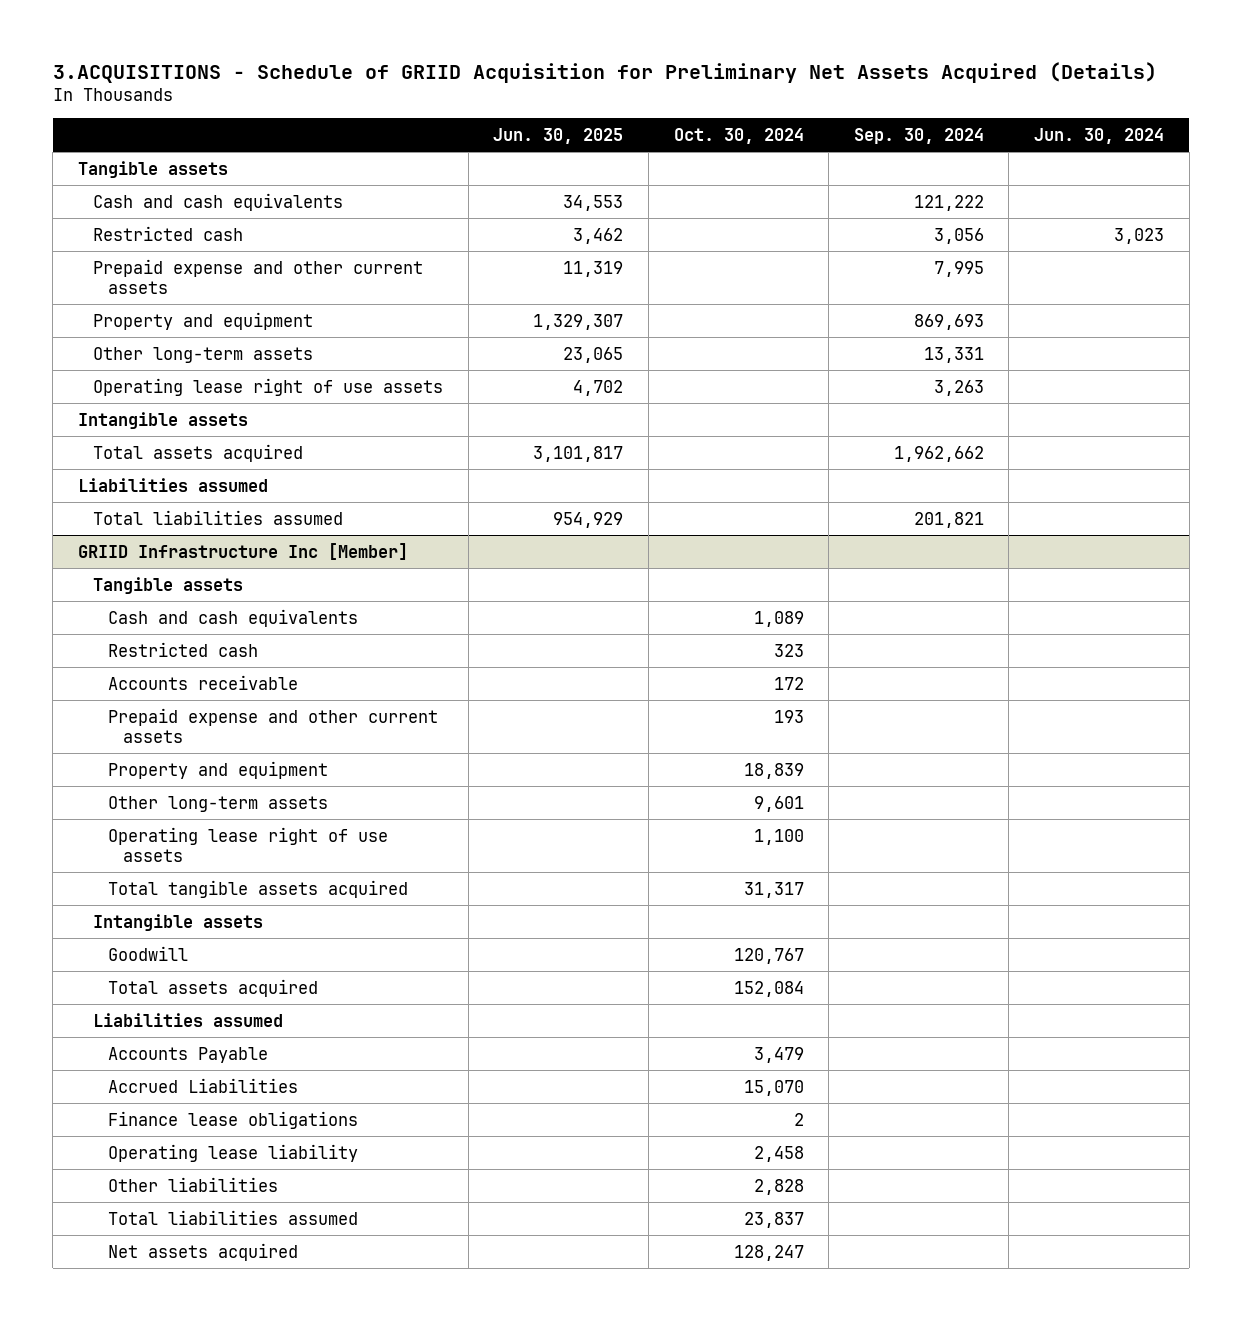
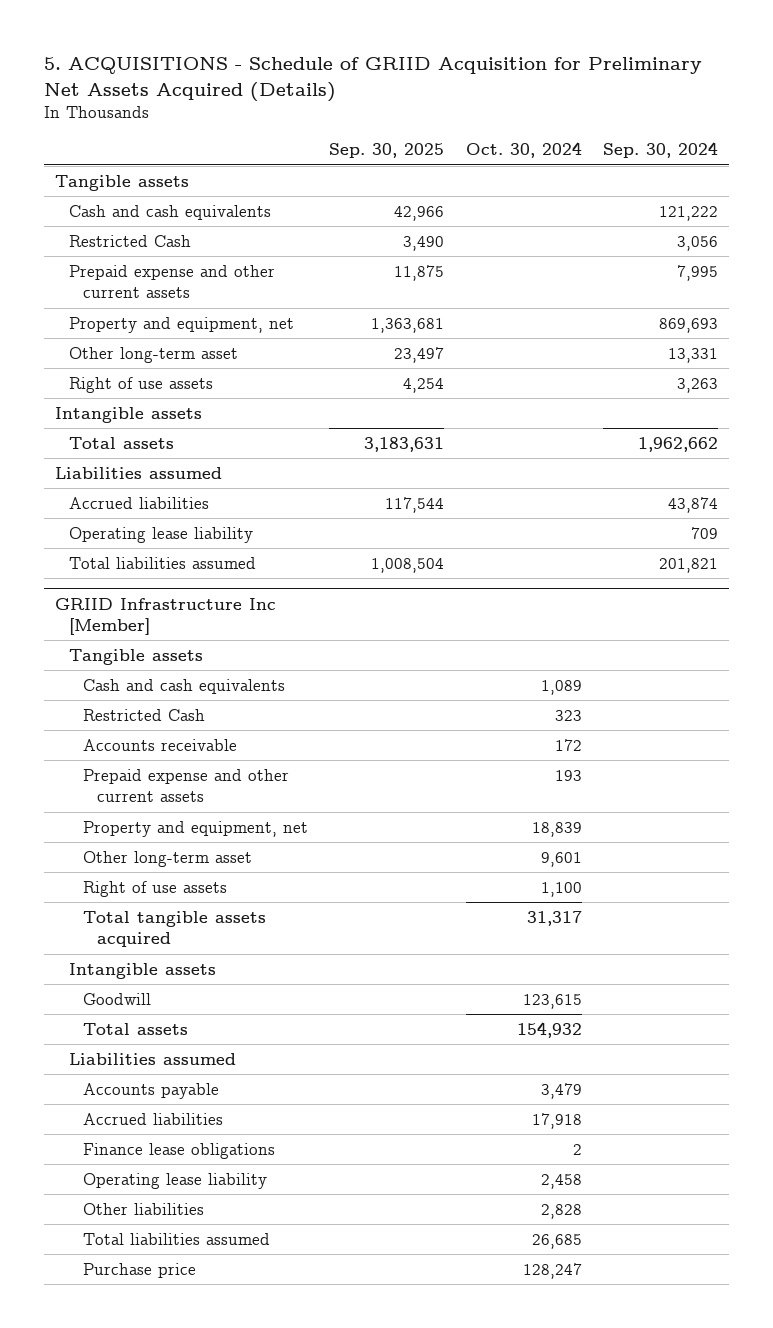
- 3.ACQUISITIONS - Schedule of GRIID Acquisition for Preliminary Net Assets Acquired (Details)
+ 5. ACQUISITIONS - Schedule of GRIID Acquisition for Preliminary Net Assets Acquired (Details)
- | Jun. 30, 2025 | Oct. 30, 2024 | Sep. 30, 2024 | Jun. 30, 2024
+ | Sep. 30, 2025 | Oct. 30, 2024 | Sep. 30, 2024
- Restricted cash | 3,462 | | 3,056 | 3,023
+ Restricted Cash | 3,490 | | 3,056
- Property and equipment | 1,329,307 | | 869,693 |
- Other long-term assets | 23,065 | | 13,331 |
- Operating lease right of use assets | 4,702 | | 3,263 |
+ Property and equipment, net | 1,363,681 | | 869,693
+ Other long-term asset | 23,497 | | 13,331
+ Right of use assets | 4,254 | | 3,263
- Total assets acquired | 3,101,817 | | 1,962,662 |
+ Total assets | 3,183,631 | | 1,962,662
+ Accrued liabilities | 117,544 | | 43,874
+ Operating lease liability | | | 709
@ GRIID Infrastructure Inc [Member]
- Restricted cash | | 323 | |
+ Restricted Cash | | 323 |
- Property and equipment | | 18,839 | |
- Other long-term assets | | 9,601 | |
- Operating lease right of use assets | | 1,100 | |
+ Property and equipment, net | | 18,839 |
+ Other long-term asset | | 9,601 |
+ Right of use assets | | 1,100 |
- Goodwill | | 120,767 | |
- Total assets acquired | | 152,084 | |
+ Goodwill | | 123,615 |
+ Total assets | | 154,932 |
- Accounts Payable | | 3,479 | |
- Accrued Liabilities | | 15,070 | |
+ Accounts payable | | 3,479 |
+ Accrued liabilities | | 17,918 |
- Total liabilities assumed | | 23,837 | |
- Net assets acquired | | 128,247 | |
+ Total liabilities assumed | | 26,685 |
+ Purchase price | | 128,247 |

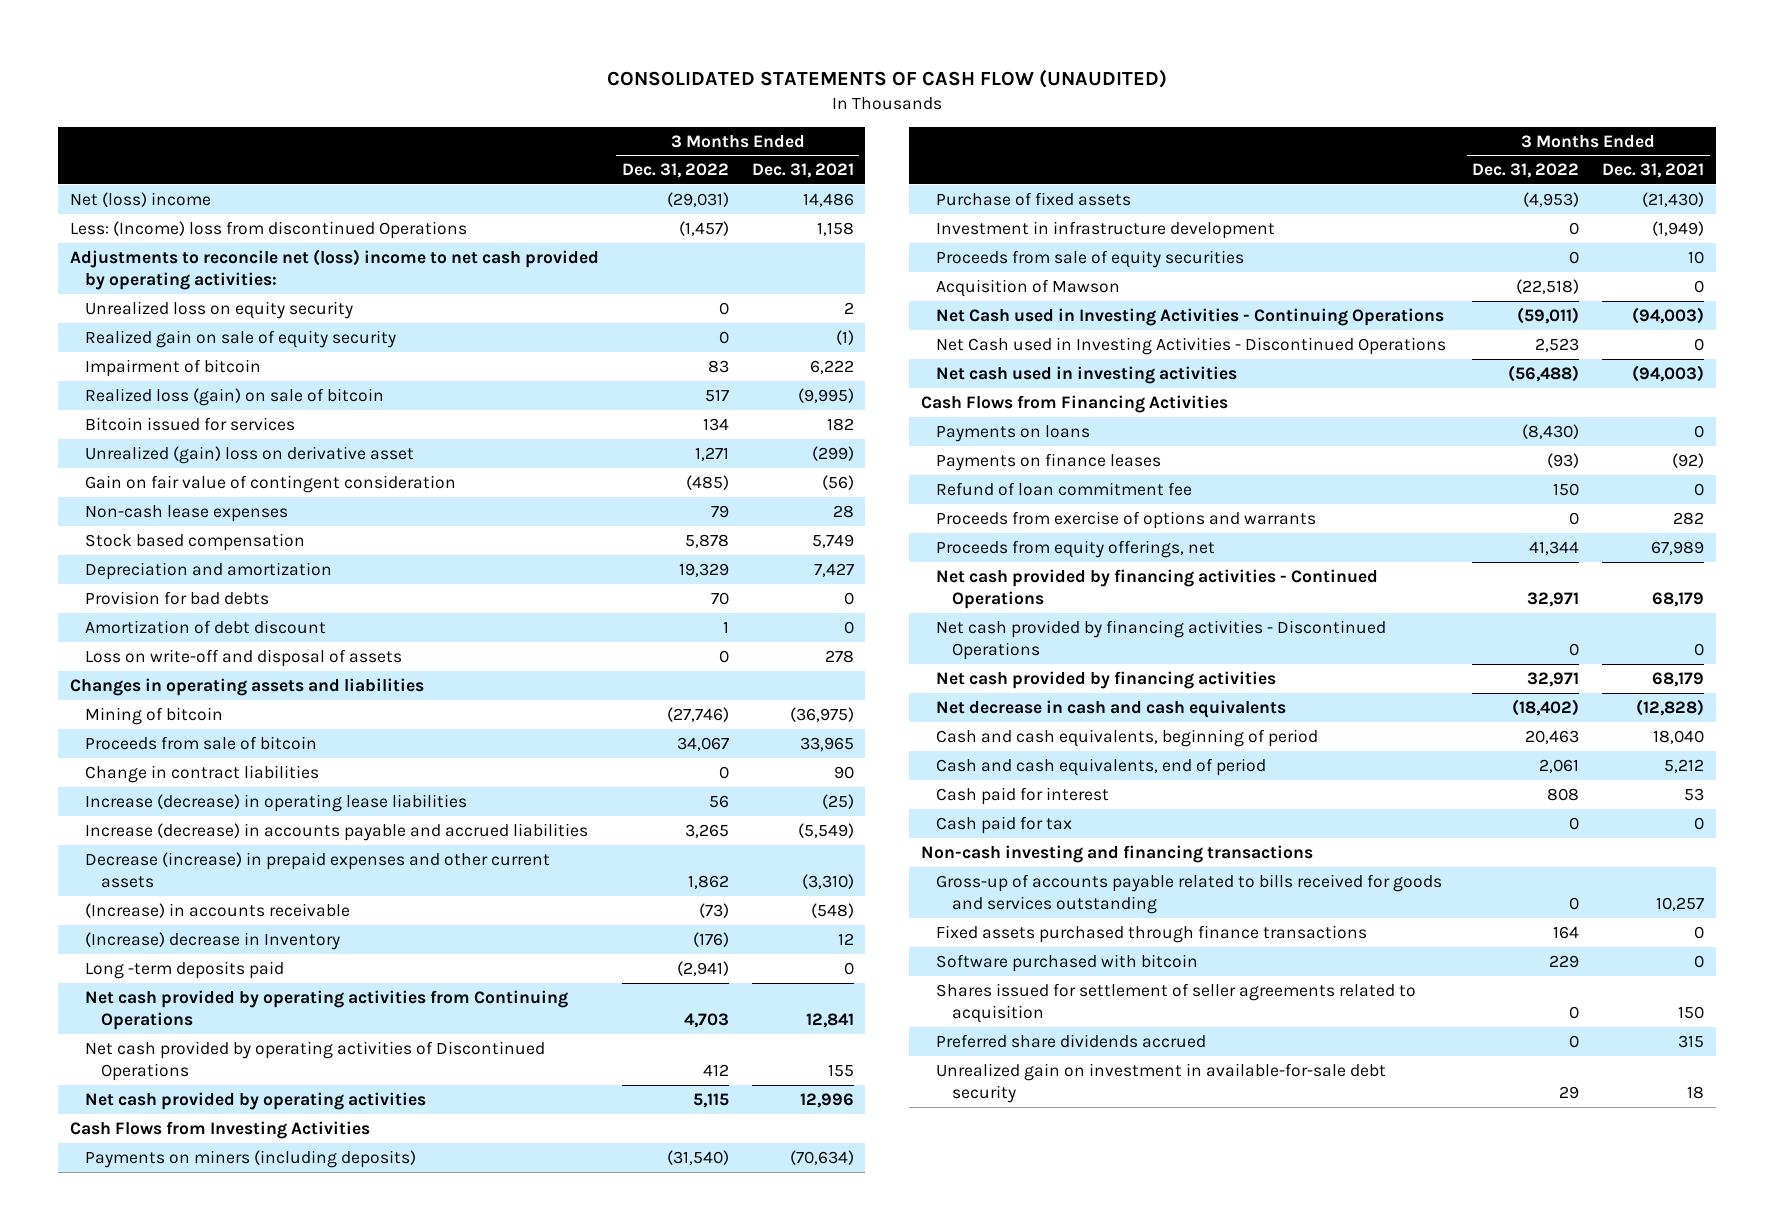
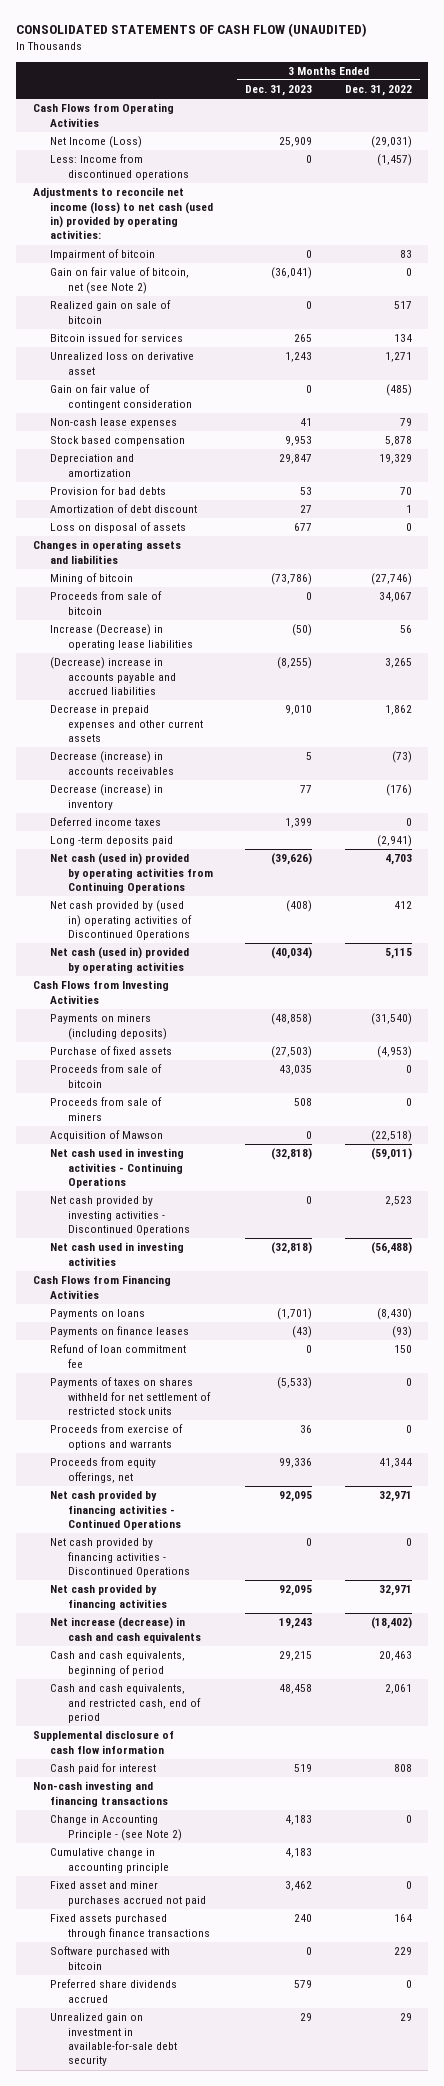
- | 3 Months Ended Dec. 31, 2022 | 3 Months Ended Dec. 31, 2021
+ | 3 Months Ended Dec. 31, 2023 | 3 Months Ended Dec. 31, 2022
- Net (loss) income | (29,031) | 14,486
- Less: (Income) loss from discontinued Operations | (1,457) | 1,158
- Adjustments to reconcile net (loss) income to net cash provided by operating activities:
- Unrealized loss on equity security | 0 | 2
- Realized gain on sale of equity security | 0 | (1)
+ Cash Flows from Operating Activities
+ Net Income (Loss) | 25,909 | (29,031)
+ Less: Income from discontinued operations | 0 | (1,457)
+ Adjustments to reconcile net income (loss) to net cash (used in) provided by operating activities:
- Realized loss (gain) on sale of bitcoin | 517 | (9,995)
+ Gain on fair value of bitcoin, net (see Note 2) | (36,041) | 0
+ Realized gain on sale of bitcoin | 0 | 517
- Unrealized (gain) loss on derivative asset | 1,271 | (299)
+ Unrealized loss on derivative asset | 1,243 | 1,271
- Loss on write-off and disposal of assets | 0 | 278
+ Loss on disposal of assets | 677 | 0
- Change in contract liabilities | 0 | 90
- Increase (decrease) in operating lease liabilities | 56 | (25)
- Increase (decrease) in accounts payable and accrued liabilities | 3,265 | (5,549)
- Decrease (increase) in prepaid expenses and other current assets | 1,862 | (3,310)
- (Increase) in accounts receivable | (73) | (548)
- (Increase) decrease in Inventory | (176) | 12
+ Increase (Decrease) in operating lease liabilities | (50) | 56
+ (Decrease) increase in accounts payable and accrued liabilities | (8,255) | 3,265
+ Decrease in prepaid expenses and other current assets | 9,010 | 1,862
+ Decrease (increase) in accounts receivables | 5 | (73)
+ Decrease (increase) in inventory | 77 | (176)
+ Deferred income taxes | 1,399 | 0
- Net cash provided by operating activities from Continuing Operations | 4,703 | 12,841
- Net cash provided by operating activities of Discontinued Operations | 412 | 155
- Net cash provided by operating activities | 5,115 | 12,996
+ Net cash (used in) provided by operating activities from Continuing Operations | (39,626) | 4,703
+ Net cash provided by (used in) operating activities of Discontinued Operations | (408) | 412
+ Net cash (used in) provided by operating activities | (40,034) | 5,115
- Investment in infrastructure development | 0 | (1,949)
- Proceeds from sale of equity securities | 0 | 10
+ Proceeds from sale of bitcoin | 43,035 | 0
+ Proceeds from sale of miners | 508 | 0
- Net Cash used in Investing Activities - Continuing Operations | (59,011) | (94,003)
- Net Cash used in Investing Activities - Discontinued Operations | 2,523 | 0
+ Net cash used in investing activities - Continuing Operations | (32,818) | (59,011)
+ Net cash provided by investing activities - Discontinued Operations | 0 | 2,523
+ Payments of taxes on shares withheld for net settlement of restricted stock units | (5,533) | 0
- Net decrease in cash and cash equivalents | (18,402) | (12,828)
+ Net increase (decrease) in cash and cash equivalents | 19,243 | (18,402)
- Cash and cash equivalents, end of period | 2,061 | 5,212
+ Cash and cash equivalents, and restricted cash, end of period | 48,458 | 2,061
+ Supplemental disclosure of cash flow information
- Cash paid for tax | 0 | 0
- Gross-up of accounts payable related to bills received for goods and services outstanding | 0 | 10,257
+ Change in Accounting Principle - (see Note 2) | 4,183 | 0
+ Cumulative change in accounting principle | 4,183 |
+ Fixed asset and miner purchases accrued not paid | 3,462 | 0
- Shares issued for settlement of seller agreements related to acquisition | 0 | 150

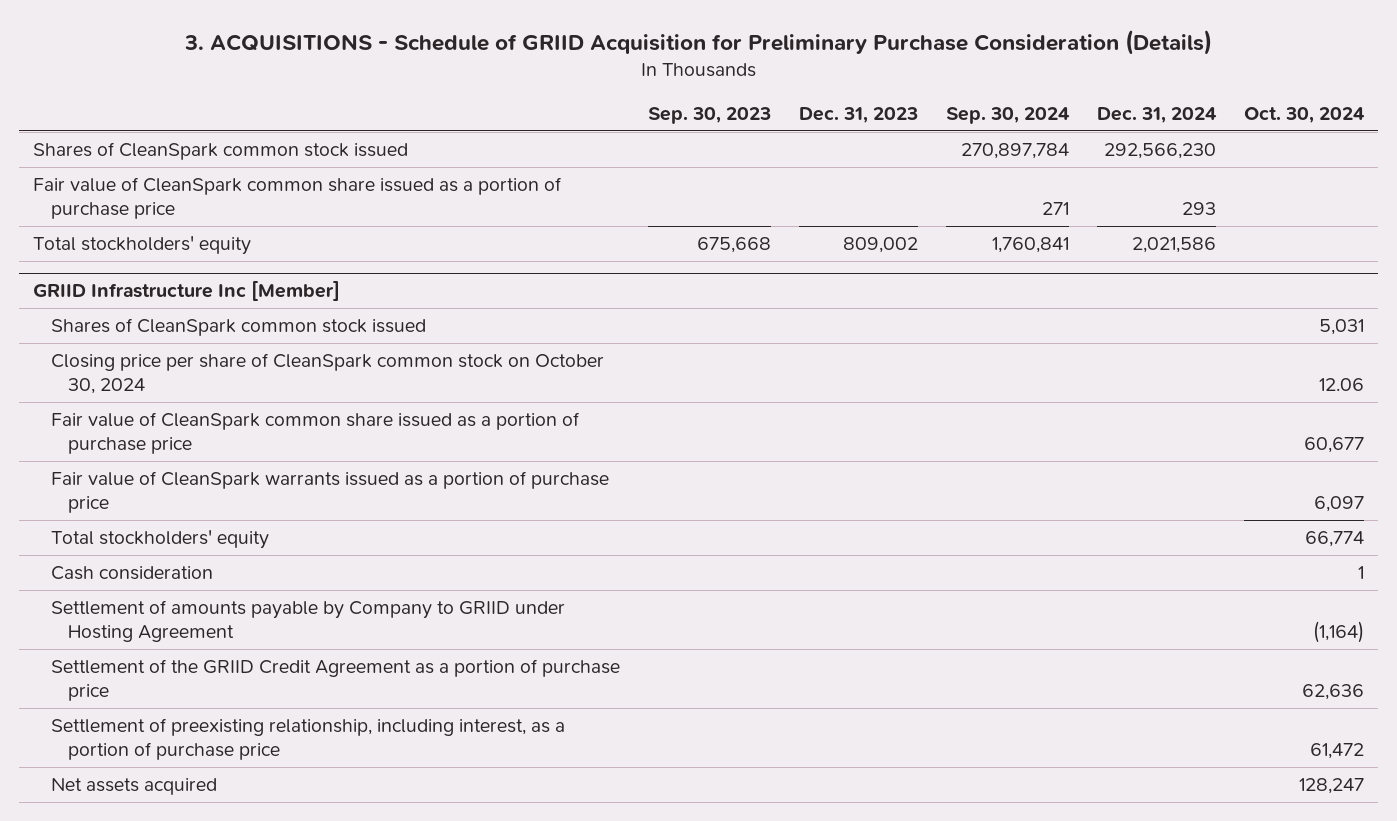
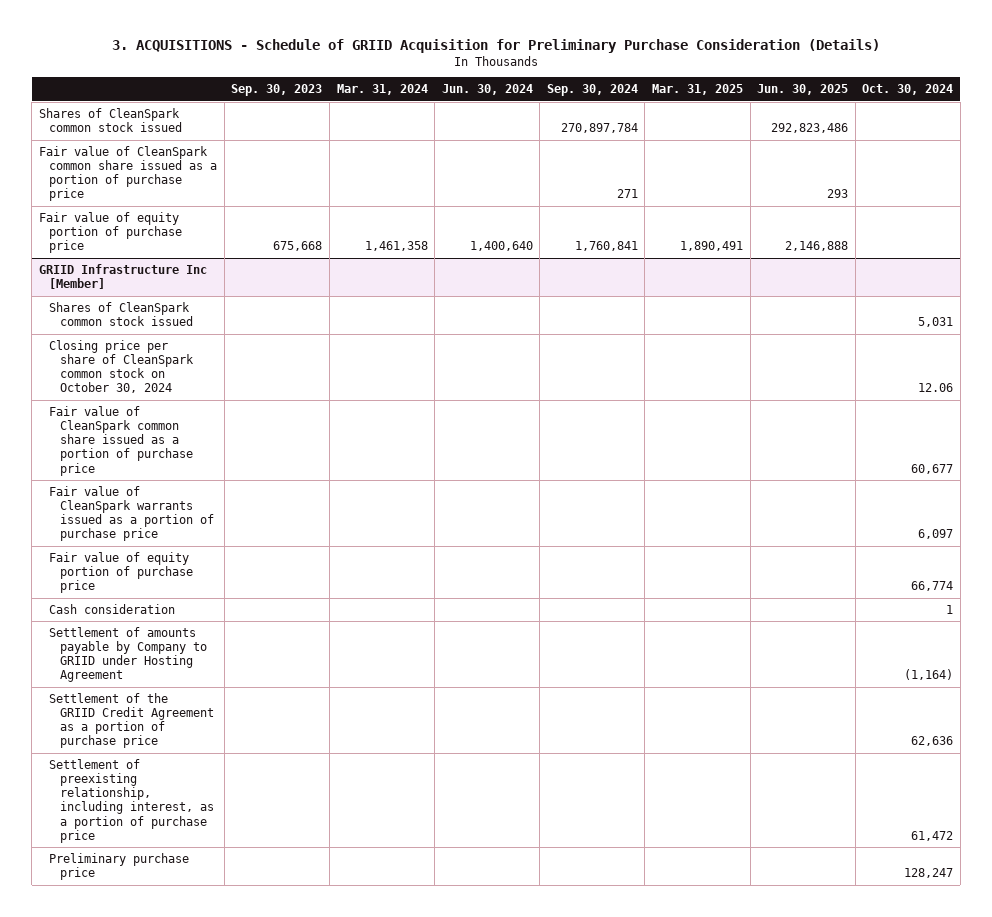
- | Sep. 30, 2023 | Dec. 31, 2023 | Sep. 30, 2024 | Dec. 31, 2024 | Oct. 30, 2024
+ | Sep. 30, 2023 | Mar. 31, 2024 | Jun. 30, 2024 | Sep. 30, 2024 | Mar. 31, 2025 | Jun. 30, 2025 | Oct. 30, 2024
- Total stockholders' equity | 675,668 | 809,002 | 1,760,841 | 2,021,586 |
+ Fair value of equity portion of purchase price | 675,668 | 1,461,358 | 1,400,640 | 1,760,841 | 1,890,491 | 2,146,888 |
@ GRIID Infrastructure Inc [Member]
- Total stockholders' equity | | | | | 66,774
+ Fair value of equity portion of purchase price | | | | | | | 66,774
- Net assets acquired | | | | | 128,247
+ Preliminary purchase price | | | | | | | 128,247

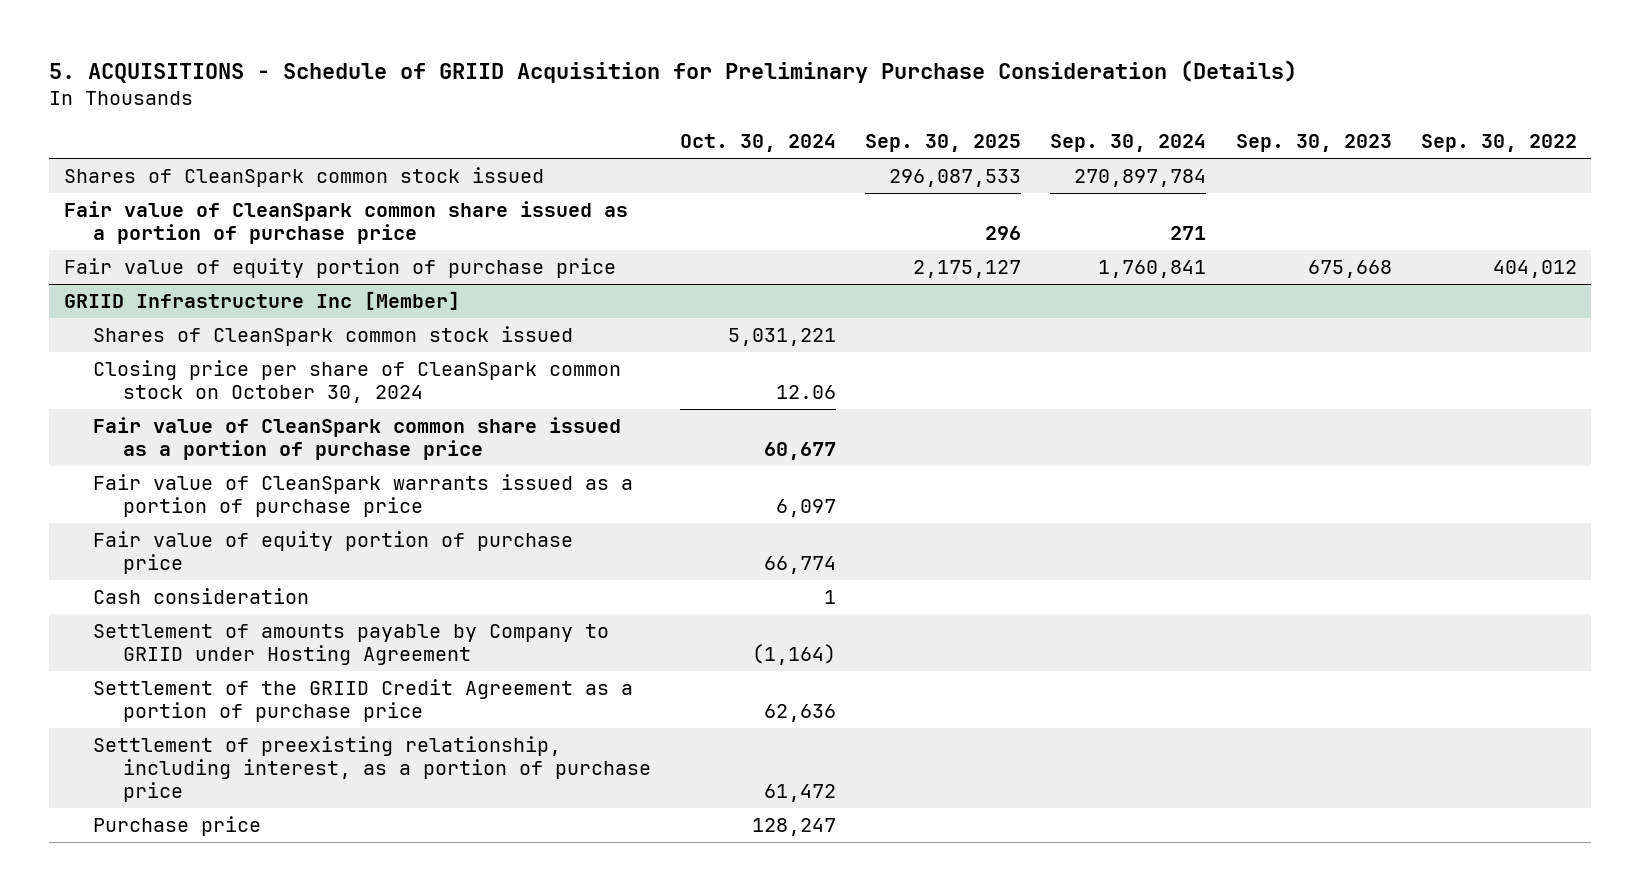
- 3. ACQUISITIONS - Schedule of GRIID Acquisition for Preliminary Purchase Consideration (Details)
+ 5. ACQUISITIONS - Schedule of GRIID Acquisition for Preliminary Purchase Consideration (Details)
- | Sep. 30, 2023 | Mar. 31, 2024 | Jun. 30, 2024 | Sep. 30, 2024 | Mar. 31, 2025 | Jun. 30, 2025 | Oct. 30, 2024
+ | Oct. 30, 2024 | Sep. 30, 2025 | Sep. 30, 2024 | Sep. 30, 2023 | Sep. 30, 2022
@ GRIID Infrastructure Inc [Member]
- Shares of CleanSpark common stock issued | | | | | | | 5,031
+ Shares of CleanSpark common stock issued | 5,031,221 | | | |
- Preliminary purchase price | | | | | | | 128,247
+ Purchase price | 128,247 | | | |

